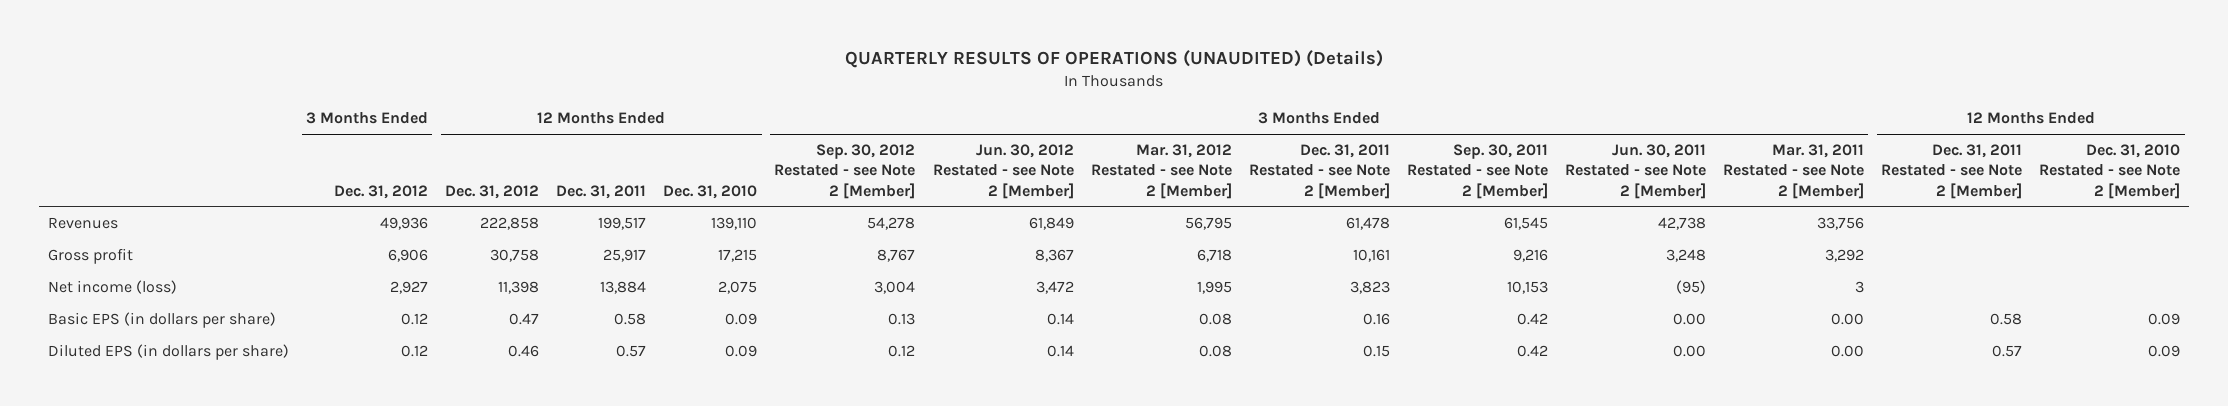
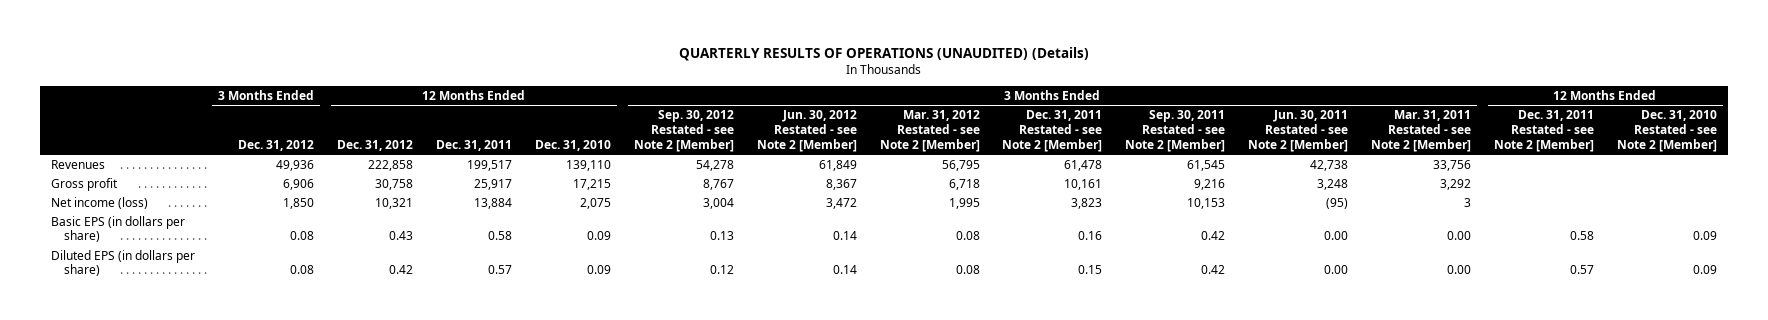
- Net income (loss) | 2,927 | 11,398 | 13,884 | 2,075 | 3,004 | 3,472 | 1,995 | 3,823 | 10,153 | (95) | 3 | |
- Basic EPS (in dollars per share) | 0.12 | 0.47 | 0.58 | 0.09 | 0.13 | 0.14 | 0.08 | 0.16 | 0.42 | 0.00 | 0.00 | 0.58 | 0.09
- Diluted EPS (in dollars per share) | 0.12 | 0.46 | 0.57 | 0.09 | 0.12 | 0.14 | 0.08 | 0.15 | 0.42 | 0.00 | 0.00 | 0.57 | 0.09
+ Net income (loss) | 1,850 | 10,321 | 13,884 | 2,075 | 3,004 | 3,472 | 1,995 | 3,823 | 10,153 | (95) | 3 | |
+ Basic EPS (in dollars per share) | 0.08 | 0.43 | 0.58 | 0.09 | 0.13 | 0.14 | 0.08 | 0.16 | 0.42 | 0.00 | 0.00 | 0.58 | 0.09
+ Diluted EPS (in dollars per share) | 0.08 | 0.42 | 0.57 | 0.09 | 0.12 | 0.14 | 0.08 | 0.15 | 0.42 | 0.00 | 0.00 | 0.57 | 0.09

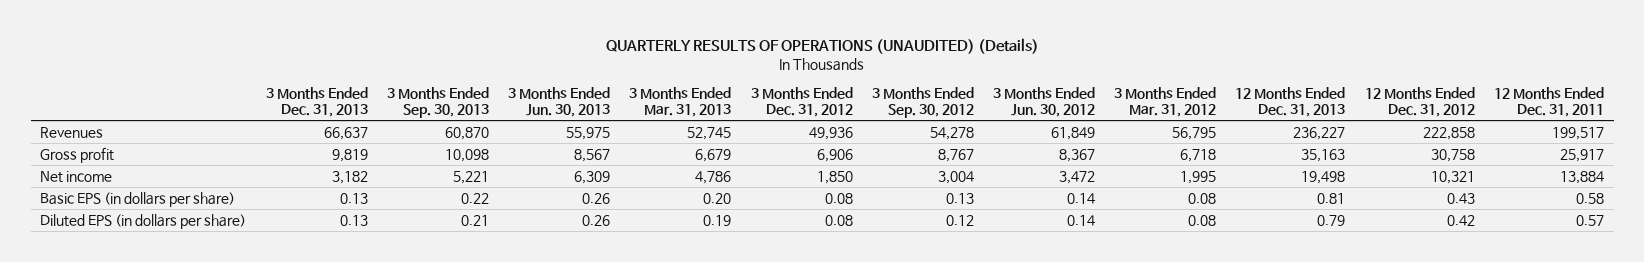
- | 3 Months Ended Dec. 31, 2012 | 12 Months Ended Dec. 31, 2012 | 12 Months Ended Dec. 31, 2011 | 12 Months Ended Dec. 31, 2010 | 3 Months Ended Sep. 30, 2012 Restated - see Note 2 [Member] | 3 Months Ended Jun. 30, 2012 Restated - see Note 2 [Member] | 3 Months Ended Mar. 31, 2012 Restated - see Note 2 [Member] | 3 Months Ended Dec. 31, 2011 Restated - see Note 2 [Member] | 3 Months Ended Sep. 30, 2011 Restated - see Note 2 [Member] | 3 Months Ended Jun. 30, 2011 Restated - see Note 2 [Member] | 3 Months Ended Mar. 31, 2011 Restated - see Note 2 [Member] | 12 Months Ended Dec. 31, 2011 Restated - see Note 2 [Member] | 12 Months Ended Dec. 31, 2010 Restated - see Note 2 [Member]
+ | 3 Months Ended Dec. 31, 2013 | 3 Months Ended Sep. 30, 2013 | 3 Months Ended Jun. 30, 2013 | 3 Months Ended Mar. 31, 2013 | 3 Months Ended Dec. 31, 2012 | 3 Months Ended Sep. 30, 2012 | 3 Months Ended Jun. 30, 2012 | 3 Months Ended Mar. 31, 2012 | 12 Months Ended Dec. 31, 2013 | 12 Months Ended Dec. 31, 2012 | 12 Months Ended Dec. 31, 2011
- Net income (loss) | 1,850 | 10,321 | 13,884 | 2,075 | 3,004 | 3,472 | 1,995 | 3,823 | 10,153 | (95) | 3 | |
+ Net income | 3,182 | 5,221 | 6,309 | 4,786 | 1,850 | 3,004 | 3,472 | 1,995 | 19,498 | 10,321 | 13,884

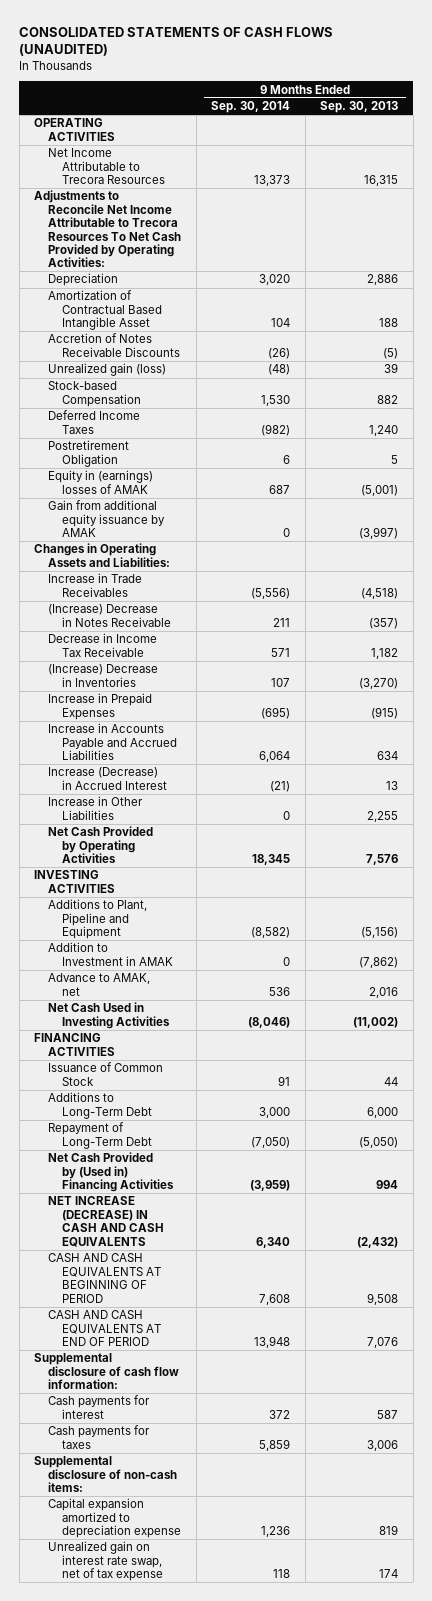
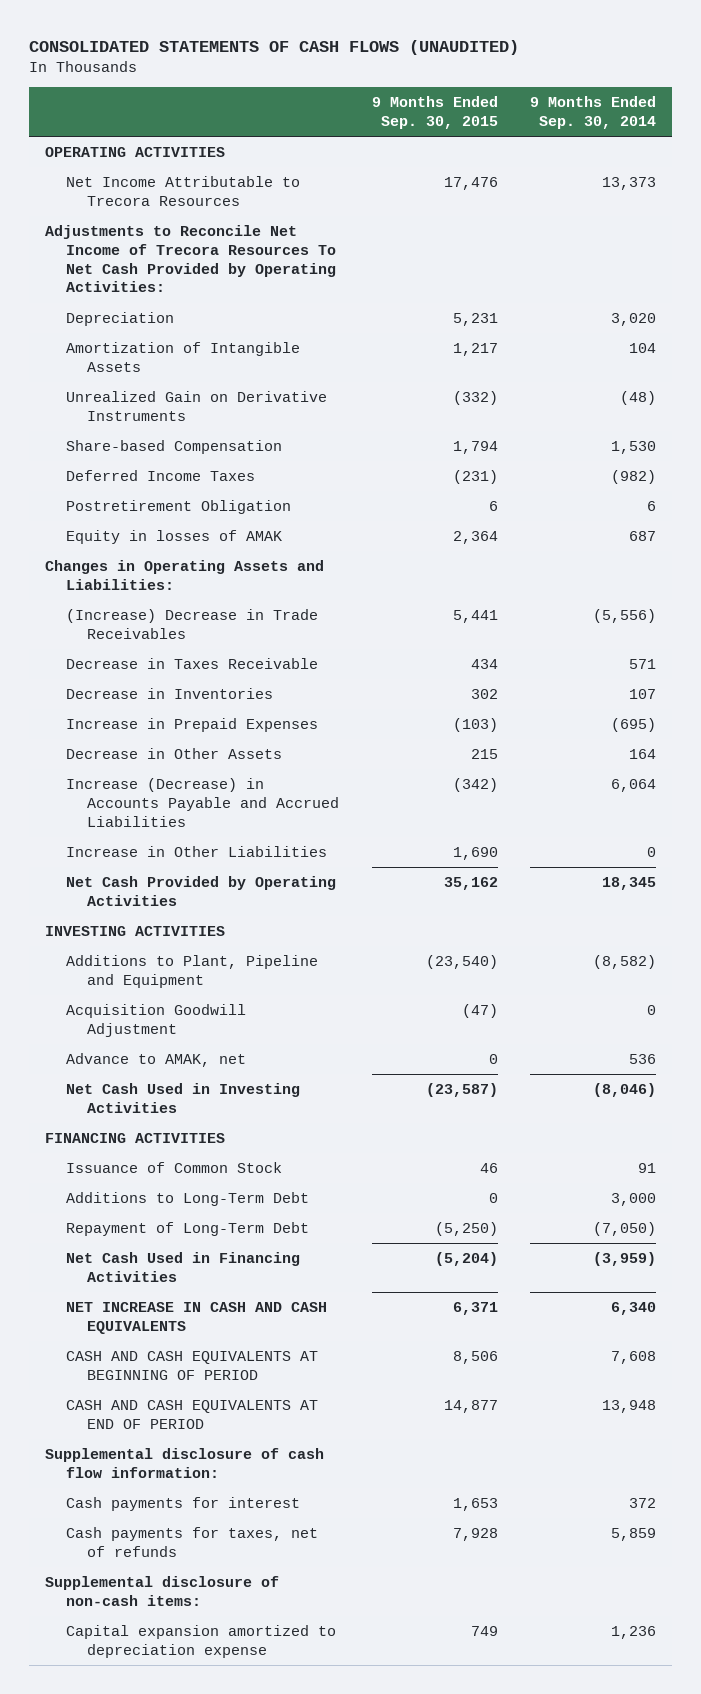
- | 9 Months Ended Sep. 30, 2014 | 9 Months Ended Sep. 30, 2013
+ | 9 Months Ended Sep. 30, 2015 | 9 Months Ended Sep. 30, 2014
- Adjustments to Reconcile Net Income Attributable to Trecora Resources To Net Cash Provided by Operating Activities:
+ Adjustments to Reconcile Net Income of Trecora Resources To Net Cash Provided by Operating Activities:
- Amortization of Contractual Based Intangible Asset | 104 | 188
- Accretion of Notes Receivable Discounts | (26) | (5)
- Unrealized gain (loss) | (48) | 39
- Stock-based Compensation | 1,530 | 882
+ Amortization of Intangible Assets | 1,217 | 104
+ Unrealized Gain on Derivative Instruments | (332) | (48)
+ Share-based Compensation | 1,794 | 1,530
- Equity in (earnings) losses of AMAK | 687 | (5,001)
- Gain from additional equity issuance by AMAK | 0 | (3,997)
+ Equity in losses of AMAK | 2,364 | 687
- Increase in Trade Receivables | (5,556) | (4,518)
- (Increase) Decrease in Notes Receivable | 211 | (357)
- Decrease in Income Tax Receivable | 571 | 1,182
- (Increase) Decrease in Inventories | 107 | (3,270)
+ (Increase) Decrease in Trade Receivables | 5,441 | (5,556)
+ Decrease in Taxes Receivable | 434 | 571
+ Decrease in Inventories | 302 | 107
- Increase in Accounts Payable and Accrued Liabilities | 6,064 | 634
- Increase (Decrease) in Accrued Interest | (21) | 13
+ Decrease in Other Assets | 215 | 164
+ Increase (Decrease) in Accounts Payable and Accrued Liabilities | (342) | 6,064
- Addition to Investment in AMAK | 0 | (7,862)
+ Acquisition Goodwill Adjustment | (47) | 0
- Net Cash Provided by (Used in) Financing Activities | (3,959) | 994
- NET INCREASE (DECREASE) IN CASH AND CASH EQUIVALENTS | 6,340 | (2,432)
+ Net Cash Used in Financing Activities | (5,204) | (3,959)
+ NET INCREASE IN CASH AND CASH EQUIVALENTS | 6,371 | 6,340
- Cash payments for taxes | 5,859 | 3,006
+ Cash payments for taxes, net of refunds | 7,928 | 5,859
- Unrealized gain on interest rate swap, net of tax expense | 118 | 174

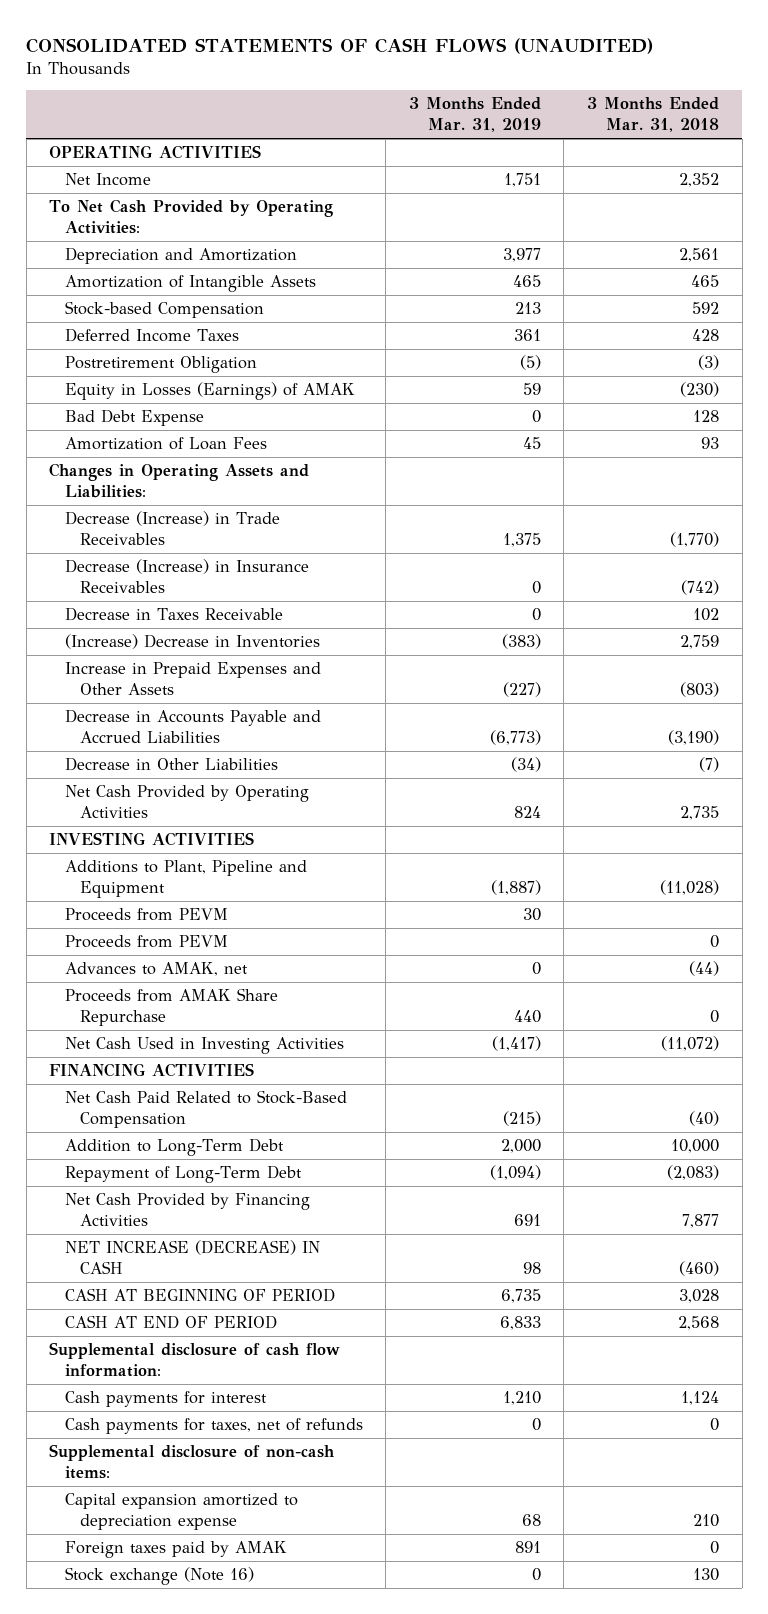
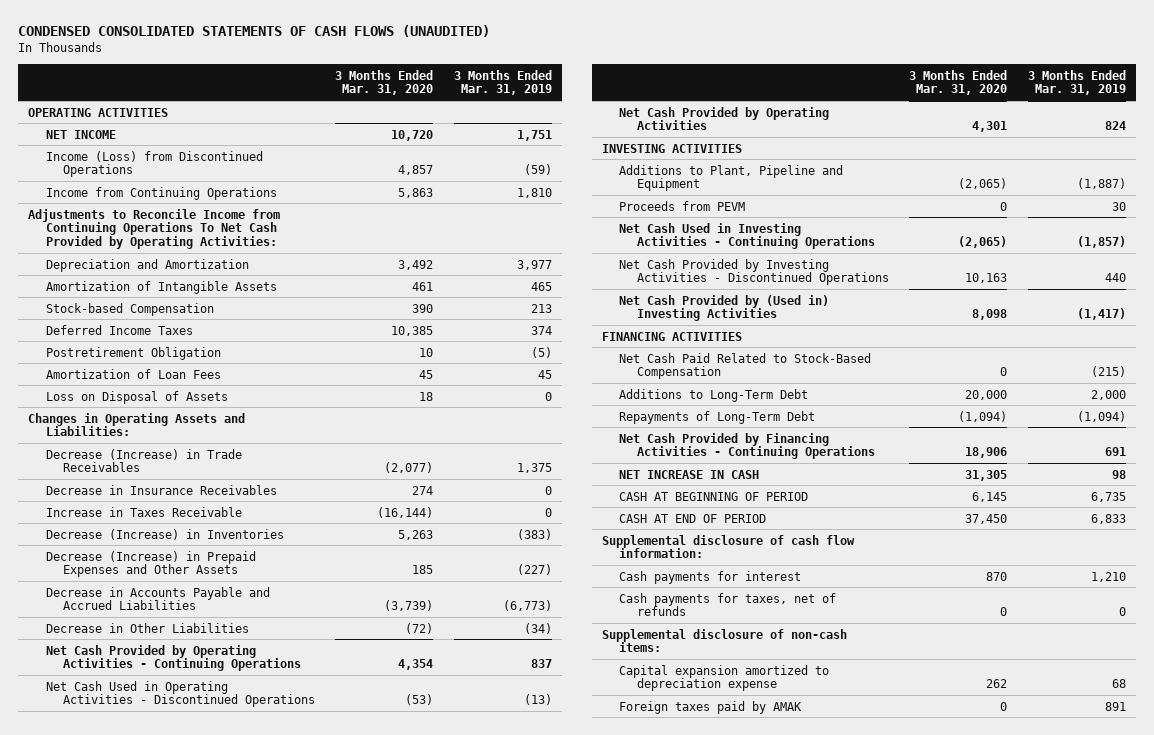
- CONSOLIDATED STATEMENTS OF CASH FLOWS (UNAUDITED)
+ CONDENSED CONSOLIDATED STATEMENTS OF CASH FLOWS (UNAUDITED)
- | 3 Months Ended Mar. 31, 2019 | 3 Months Ended Mar. 31, 2018
+ | 3 Months Ended Mar. 31, 2020 | 3 Months Ended Mar. 31, 2019
- Net Income | 1,751 | 2,352
- To Net Cash Provided by Operating Activities:
+ NET INCOME | 10,720 | 1,751
+ Income (Loss) from Discontinued Operations | 4,857 | (59)
+ Income from Continuing Operations | 5,863 | 1,810
+ Adjustments to Reconcile Income from Continuing Operations To Net Cash Provided by Operating Activities:
- Deferred Income Taxes | 361 | 428
+ Deferred Income Taxes | 10,385 | 374
- Equity in Losses (Earnings) of AMAK | 59 | (230)
- Bad Debt Expense | 0 | 128
+ Loss on Disposal of Assets | 18 | 0
- Decrease (Increase) in Insurance Receivables | 0 | (742)
- Decrease in Taxes Receivable | 0 | 102
- (Increase) Decrease in Inventories | (383) | 2,759
- Increase in Prepaid Expenses and Other Assets | (227) | (803)
+ Decrease in Insurance Receivables | 274 | 0
+ Increase in Taxes Receivable | (16,144) | 0
+ Decrease (Increase) in Inventories | 5,263 | (383)
+ Decrease (Increase) in Prepaid Expenses and Other Assets | 185 | (227)
+ Net Cash Provided by Operating Activities - Continuing Operations | 4,354 | 837
+ Net Cash Used in Operating Activities - Discontinued Operations | (53) | (13)
- Proceeds from PEVM | | 0
- Advances to AMAK, net | 0 | (44)
- Proceeds from AMAK Share Repurchase | 440 | 0
- Net Cash Used in Investing Activities | (1,417) | (11,072)
+ Net Cash Used in Investing Activities - Continuing Operations | (2,065) | (1,857)
+ Net Cash Provided by Investing Activities - Discontinued Operations | 10,163 | 440
+ Net Cash Provided by (Used in) Investing Activities | 8,098 | (1,417)
- Addition to Long-Term Debt | 2,000 | 10,000
- Repayment of Long-Term Debt | (1,094) | (2,083)
- Net Cash Provided by Financing Activities | 691 | 7,877
- NET INCREASE (DECREASE) IN CASH | 98 | (460)
+ Additions to Long-Term Debt | 20,000 | 2,000
+ Repayments of Long-Term Debt | (1,094) | (1,094)
+ Net Cash Provided by Financing Activities - Continuing Operations | 18,906 | 691
+ NET INCREASE IN CASH | 31,305 | 98
- Stock exchange (Note 16) | 0 | 130

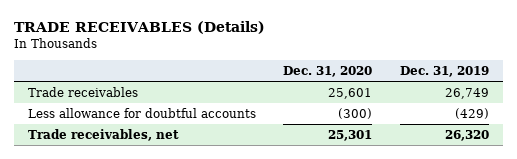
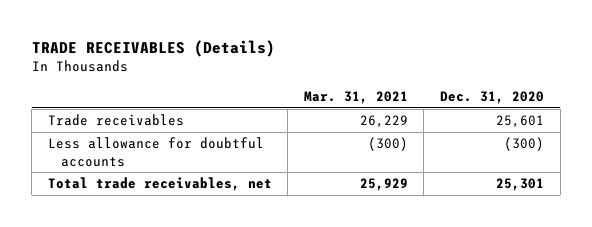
- | Dec. 31, 2020 | Dec. 31, 2019
+ | Mar. 31, 2021 | Dec. 31, 2020
- Trade receivables, net | 25,301 | 26,320
+ Total trade receivables, net | 25,929 | 25,301

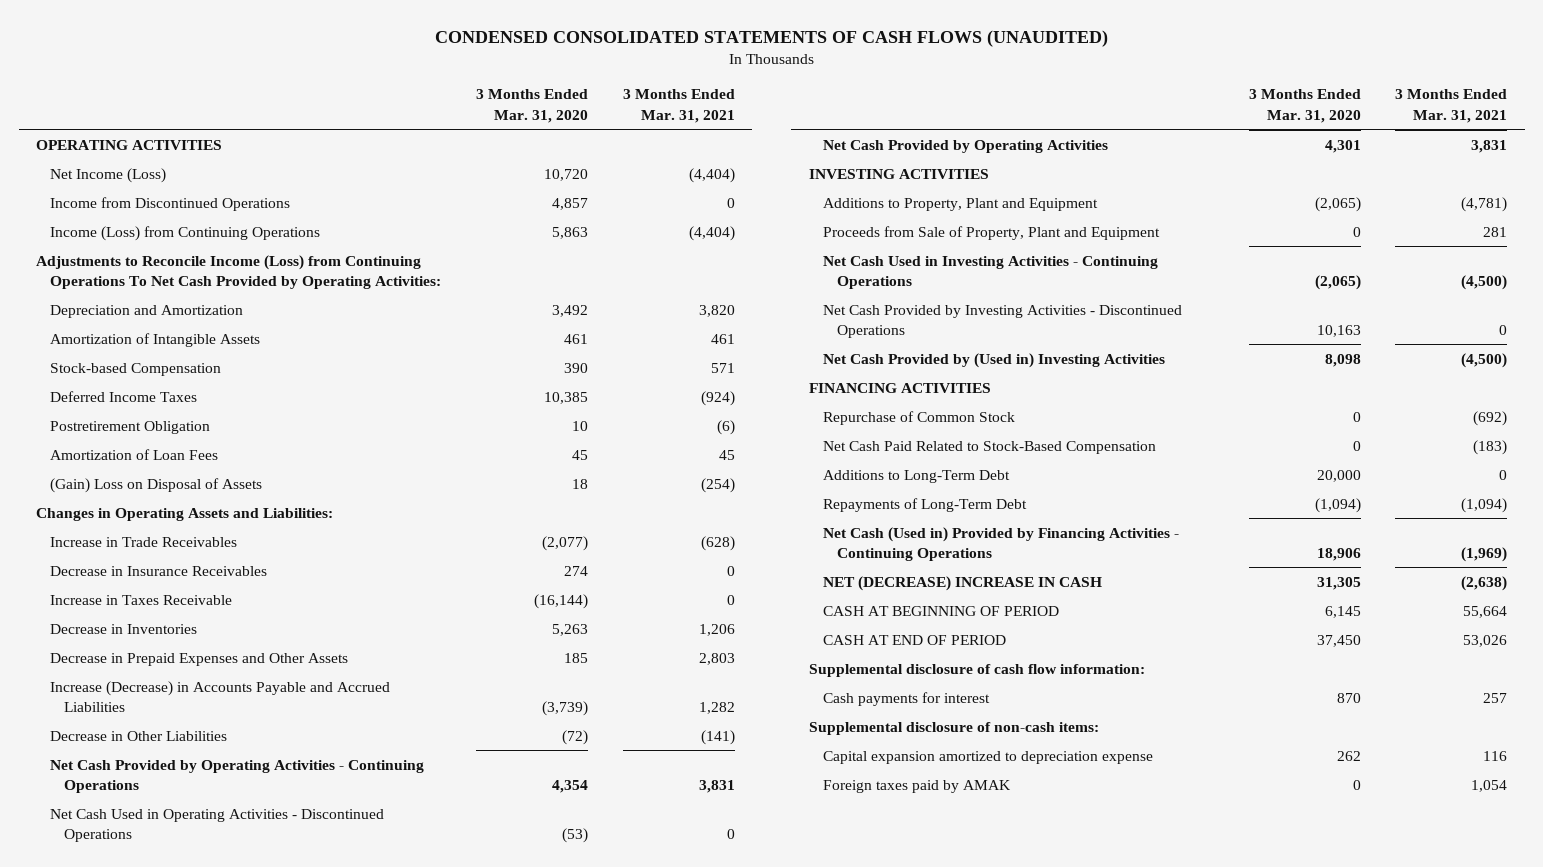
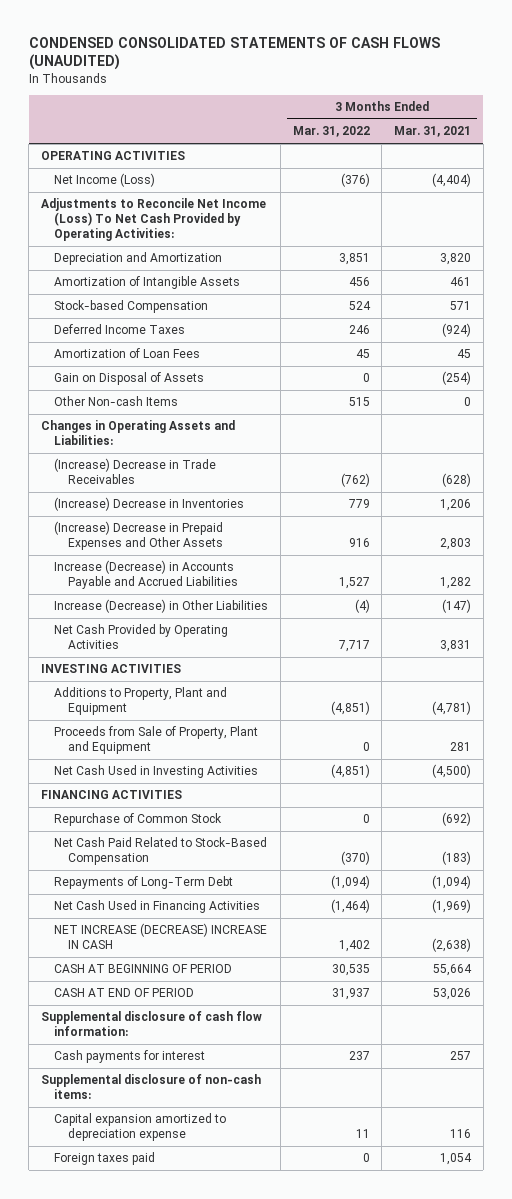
- | 3 Months Ended Mar. 31, 2020 | 3 Months Ended Mar. 31, 2021
+ | 3 Months Ended Mar. 31, 2022 | 3 Months Ended Mar. 31, 2021
- Income from Discontinued Operations | 4,857 | 0
- Income (Loss) from Continuing Operations | 5,863 | (4,404)
- Adjustments to Reconcile Income (Loss) from Continuing Operations To Net Cash Provided by Operating Activities:
+ Adjustments to Reconcile Net Income (Loss) To Net Cash Provided by Operating Activities:
- Postretirement Obligation | 10 | (6)
- (Gain) Loss on Disposal of Assets | 18 | (254)
+ Gain on Disposal of Assets | 0 | (254)
+ Other Non-cash Items | 515 | 0
- Increase in Trade Receivables | (2,077) | (628)
- Decrease in Insurance Receivables | 274 | 0
- Increase in Taxes Receivable | (16,144) | 0
- Decrease in Inventories | 5,263 | 1,206
- Decrease in Prepaid Expenses and Other Assets | 185 | 2,803
+ (Increase) Decrease in Trade Receivables | (762) | (628)
+ (Increase) Decrease in Inventories | 779 | 1,206
+ (Increase) Decrease in Prepaid Expenses and Other Assets | 916 | 2,803
- Decrease in Other Liabilities | (72) | (141)
- Net Cash Provided by Operating Activities - Continuing Operations | 4,354 | 3,831
- Net Cash Used in Operating Activities - Discontinued Operations | (53) | 0
+ Increase (Decrease) in Other Liabilities | (4) | (147)
- Net Cash Used in Investing Activities - Continuing Operations | (2,065) | (4,500)
- Net Cash Provided by Investing Activities - Discontinued Operations | 10,163 | 0
- Net Cash Provided by (Used in) Investing Activities | 8,098 | (4,500)
+ Net Cash Used in Investing Activities | (4,851) | (4,500)
- Additions to Long-Term Debt | 20,000 | 0
- Net Cash (Used in) Provided by Financing Activities - Continuing Operations | 18,906 | (1,969)
- NET (DECREASE) INCREASE IN CASH | 31,305 | (2,638)
+ Net Cash Used in Financing Activities | (1,464) | (1,969)
+ NET INCREASE (DECREASE) INCREASE IN CASH | 1,402 | (2,638)
- Foreign taxes paid by AMAK | 0 | 1,054
+ Foreign taxes paid | 0 | 1,054

